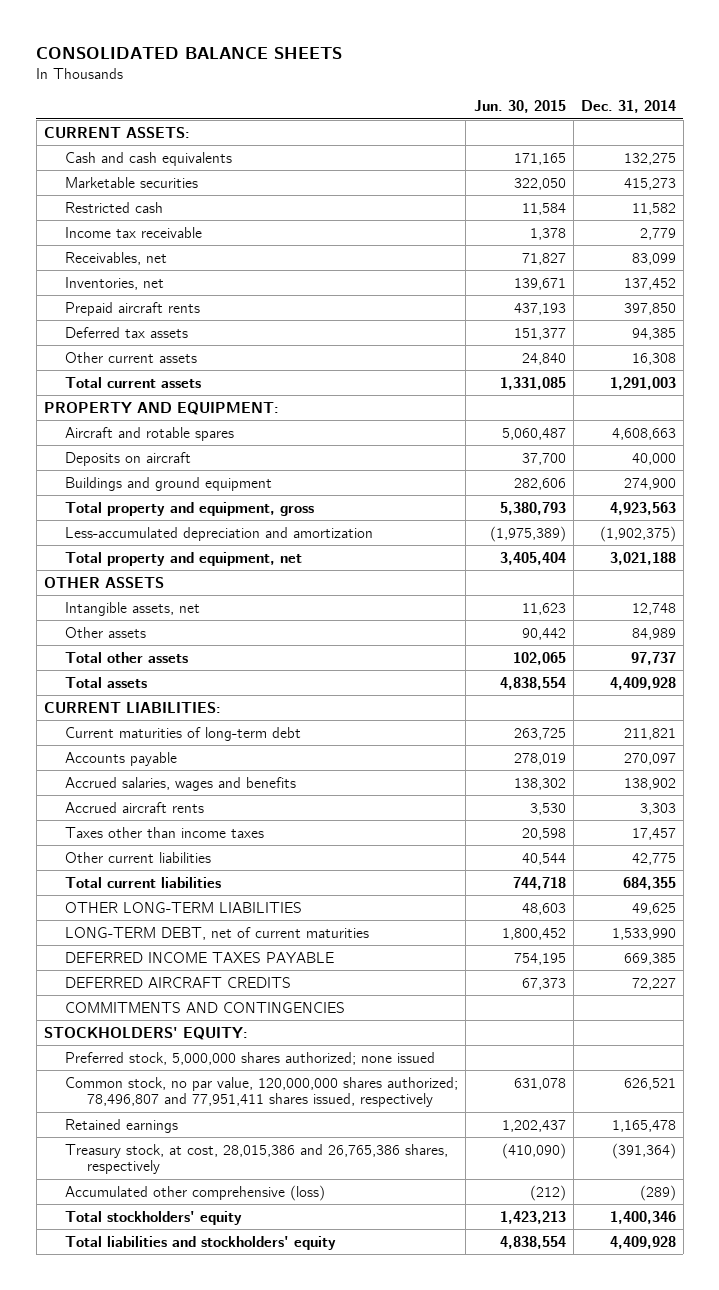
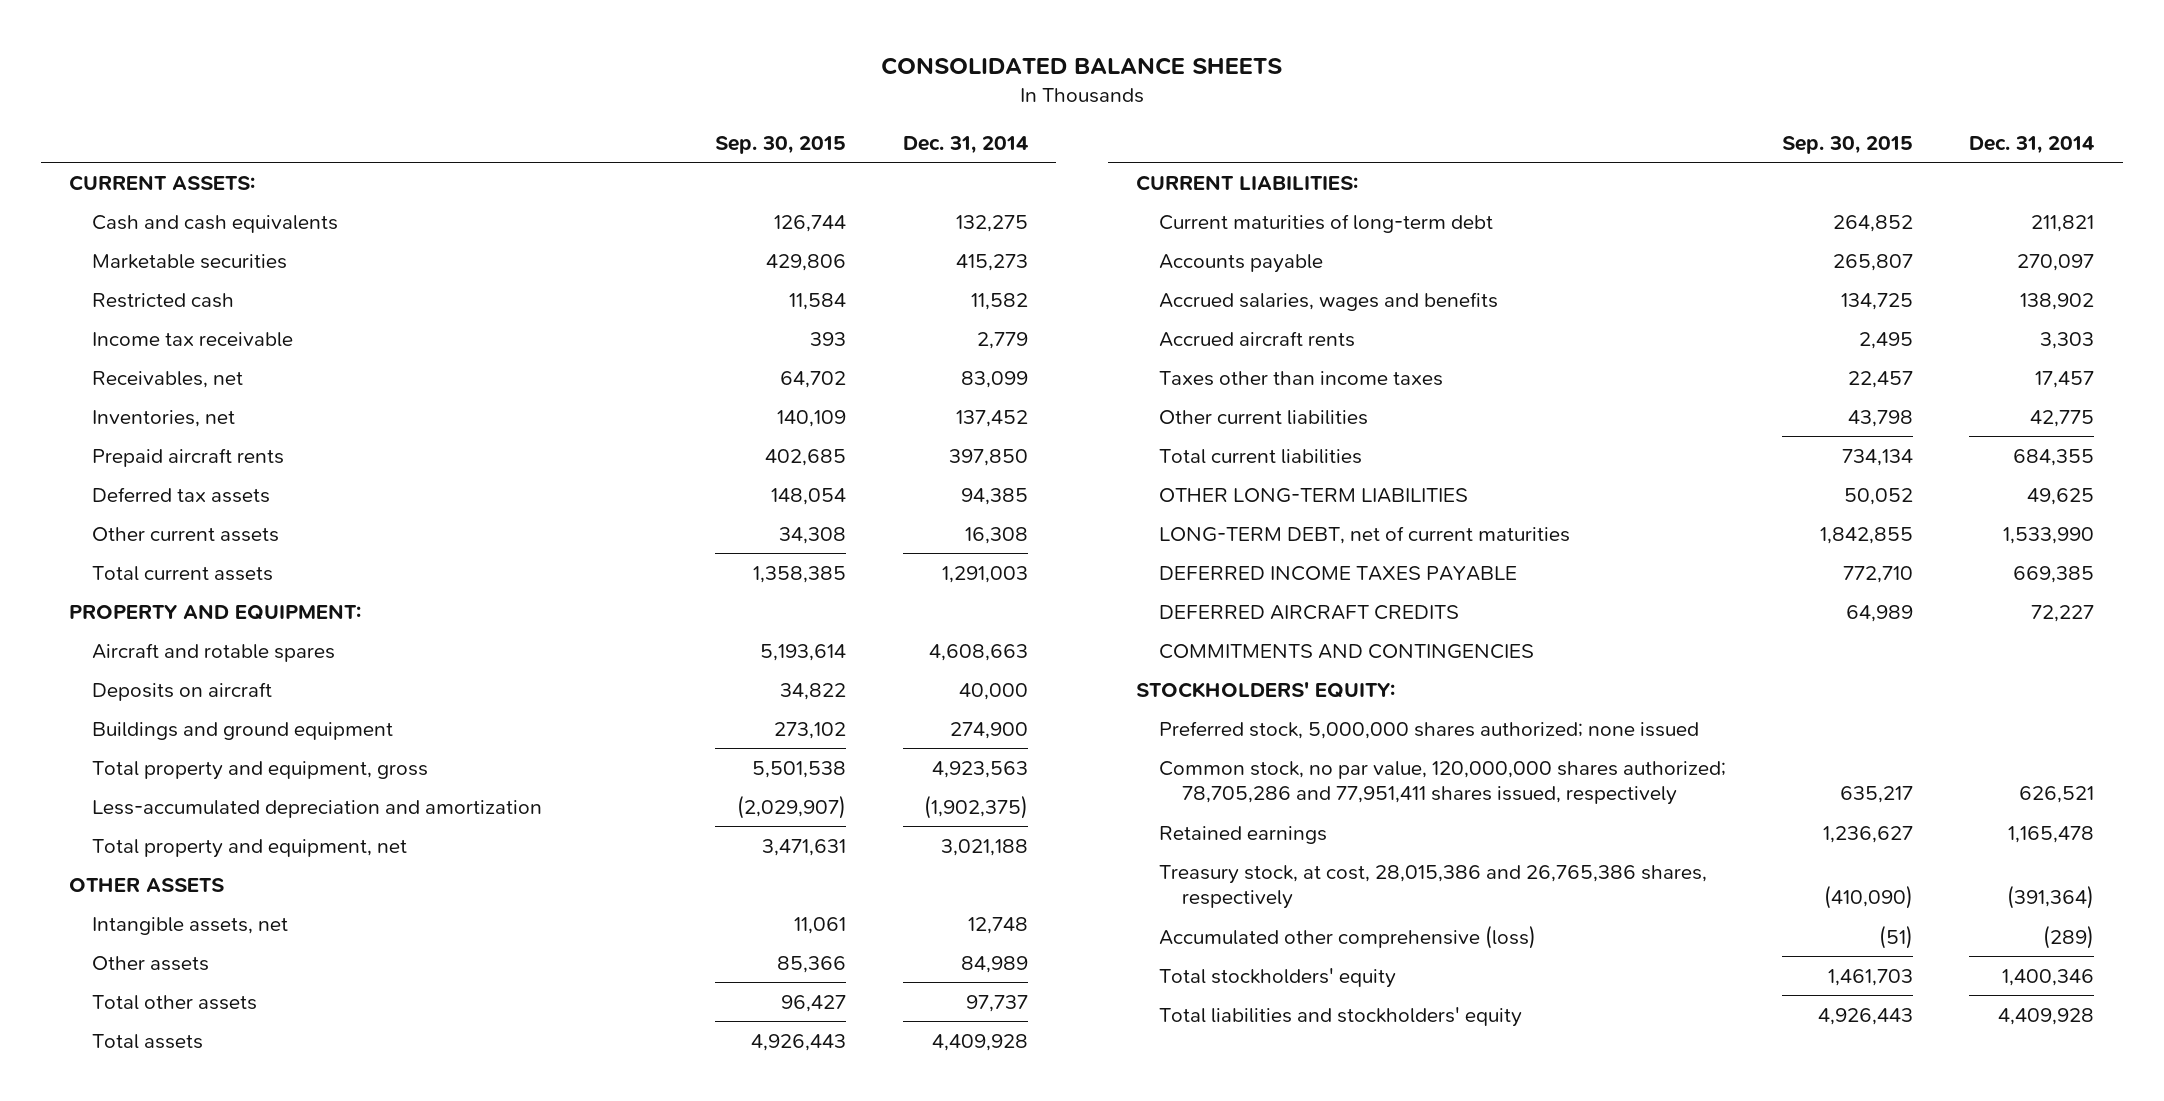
- | Jun. 30, 2015 | Dec. 31, 2014
+ | Sep. 30, 2015 | Dec. 31, 2014
- Common stock, no par value, 120,000,000 shares authorized; 78,496,807 and 77,951,411 shares issued, respectively | 631,078 | 626,521
+ Common stock, no par value, 120,000,000 shares authorized; 78,705,286 and 77,951,411 shares issued, respectively | 635,217 | 626,521

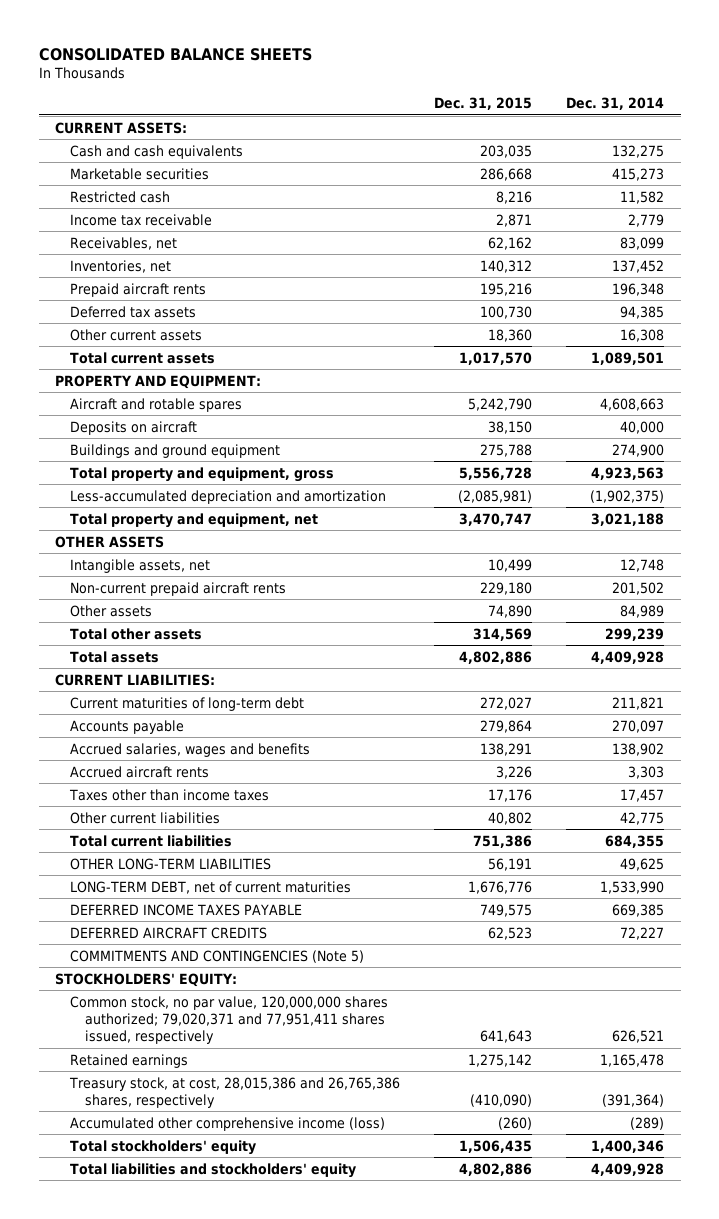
- | Sep. 30, 2015 | Dec. 31, 2014
+ | Dec. 31, 2015 | Dec. 31, 2014
- Prepaid aircraft rents | 402,685 | 397,850
+ Prepaid aircraft rents | 195,216 | 196,348
- Total current assets | 1,358,385 | 1,291,003
+ Total current assets | 1,017,570 | 1,089,501
+ Non-current prepaid aircraft rents | 229,180 | 201,502
- Total other assets | 96,427 | 97,737
+ Total other assets | 314,569 | 299,239
- COMMITMENTS AND CONTINGENCIES
+ COMMITMENTS AND CONTINGENCIES (Note 5)
- Preferred stock, 5,000,000 shares authorized; none issued
- Common stock, no par value, 120,000,000 shares authorized; 78,705,286 and 77,951,411 shares issued, respectively | 635,217 | 626,521
+ Common stock, no par value, 120,000,000 shares authorized; 79,020,371 and 77,951,411 shares issued, respectively | 641,643 | 626,521
- Accumulated other comprehensive (loss) | (51) | (289)
+ Accumulated other comprehensive income (loss) | (260) | (289)

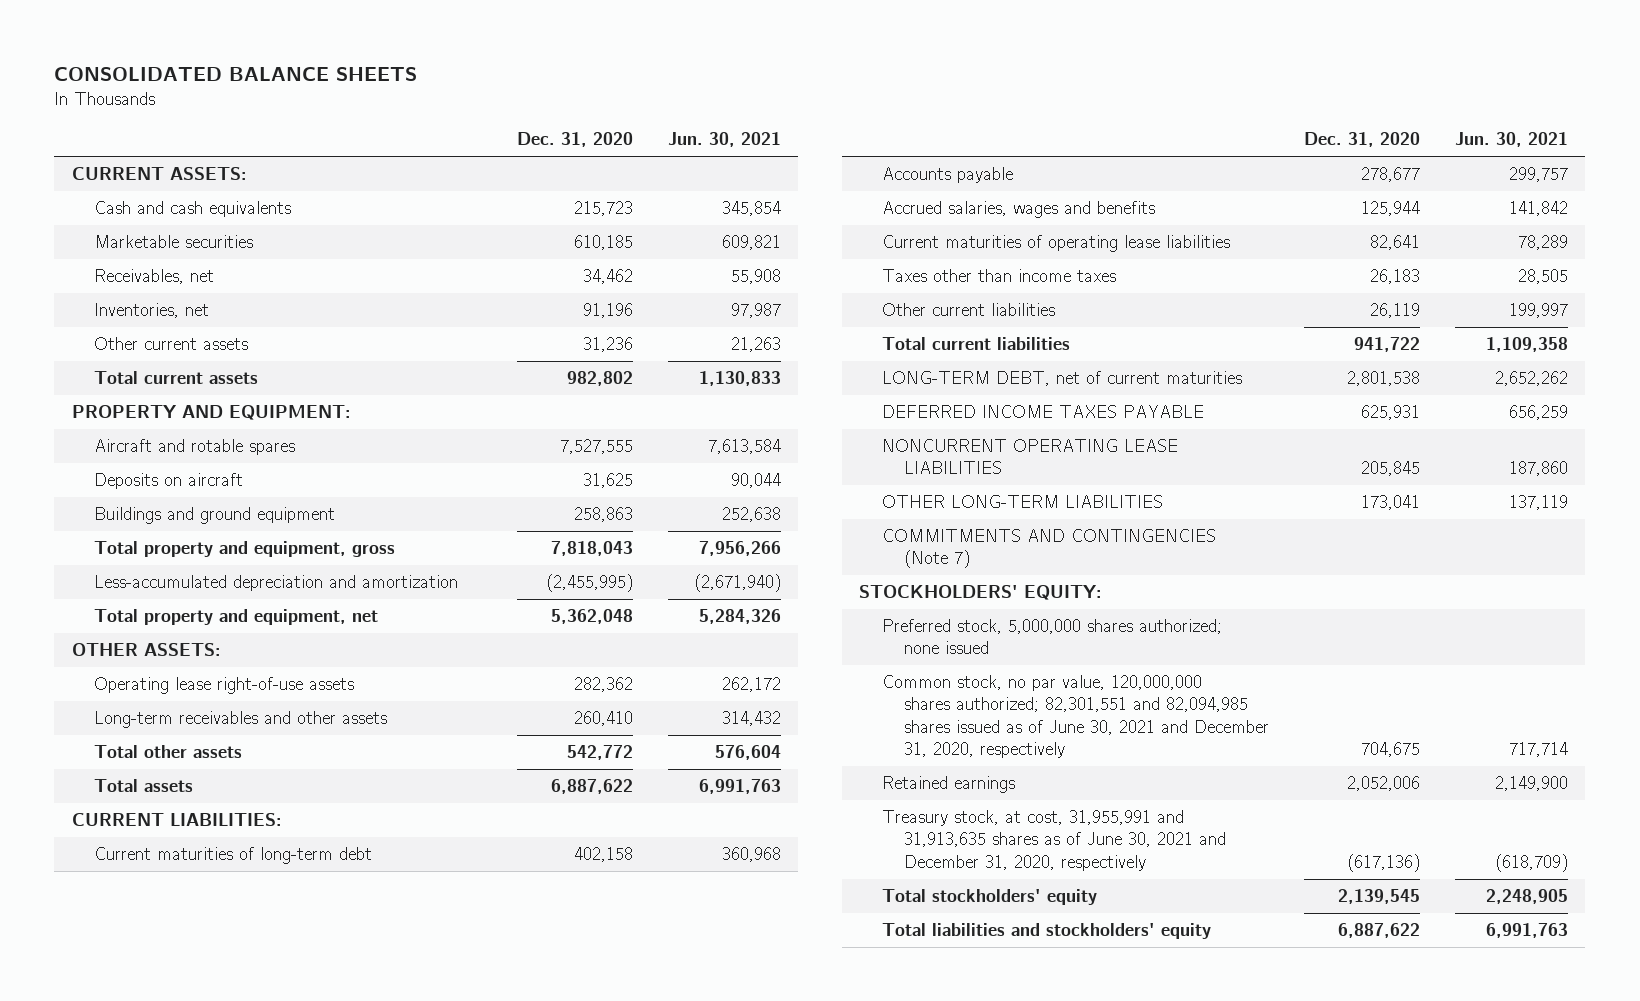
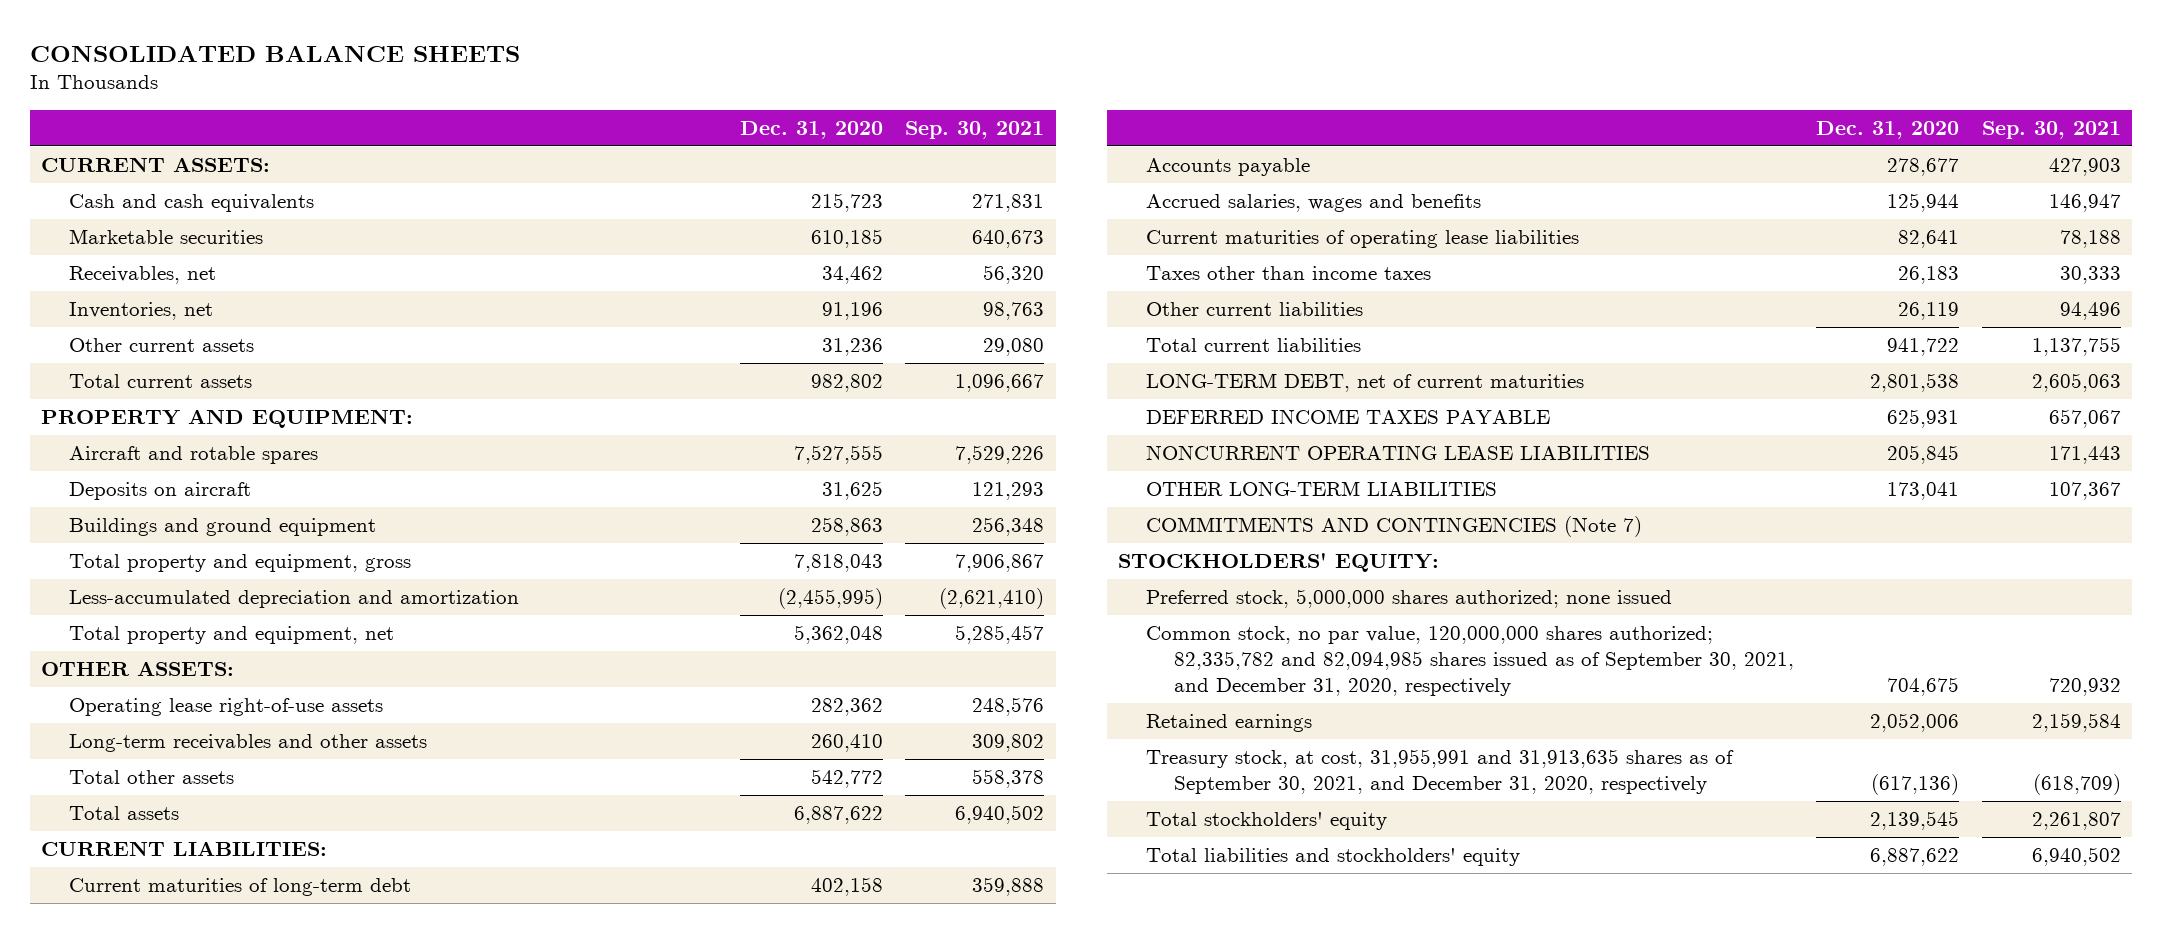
- | Dec. 31, 2020 | Jun. 30, 2021
+ | Dec. 31, 2020 | Sep. 30, 2021
- Common stock, no par value, 120,000,000 shares authorized; 82,301,551 and 82,094,985 shares issued as of June 30, 2021 and December 31, 2020, respectively | 704,675 | 717,714
+ Common stock, no par value, 120,000,000 shares authorized; 82,335,782 and 82,094,985 shares issued as of September 30, 2021, and December 31, 2020, respectively | 704,675 | 720,932
- Treasury stock, at cost, 31,955,991 and 31,913,635 shares as of June 30, 2021 and December 31, 2020, respectively | (617,136) | (618,709)
+ Treasury stock, at cost, 31,955,991 and 31,913,635 shares as of September 30, 2021, and December 31, 2020, respectively | (617,136) | (618,709)

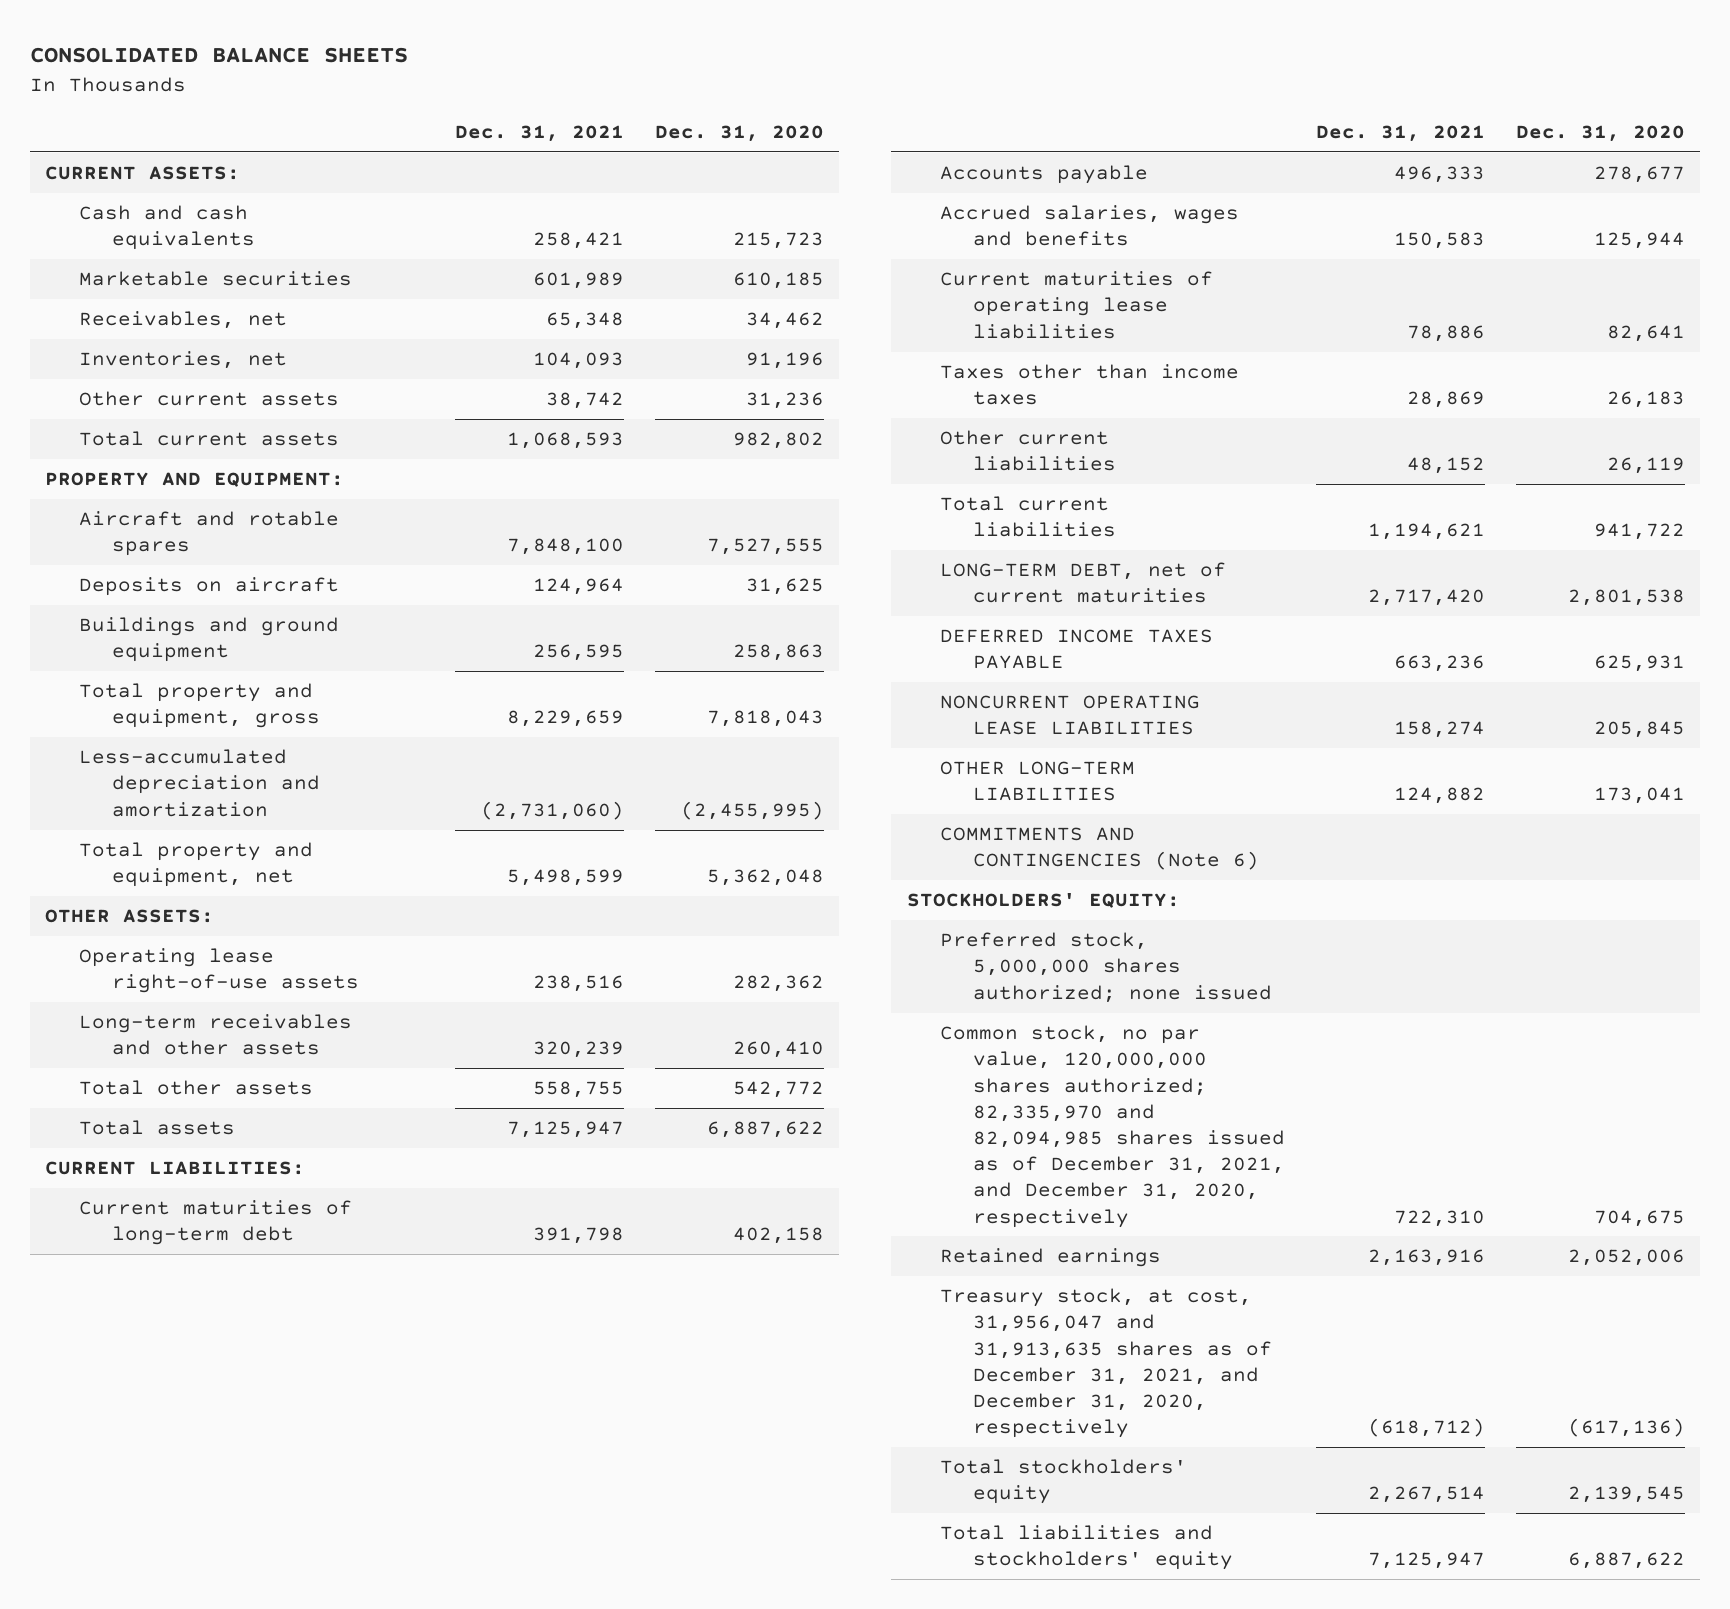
- | Dec. 31, 2020 | Sep. 30, 2021
+ | Dec. 31, 2021 | Dec. 31, 2020
- COMMITMENTS AND CONTINGENCIES (Note 7)
+ COMMITMENTS AND CONTINGENCIES (Note 6)
- Common stock, no par value, 120,000,000 shares authorized; 82,335,782 and 82,094,985 shares issued as of September 30, 2021, and December 31, 2020, respectively | 704,675 | 720,932
+ Common stock, no par value, 120,000,000 shares authorized; 82,335,970 and 82,094,985 shares issued as of December 31, 2021, and December 31, 2020, respectively | 722,310 | 704,675
- Treasury stock, at cost, 31,955,991 and 31,913,635 shares as of September 30, 2021, and December 31, 2020, respectively | (617,136) | (618,709)
+ Treasury stock, at cost, 31,956,047 and 31,913,635 shares as of December 31, 2021, and December 31, 2020, respectively | (618,712) | (617,136)

